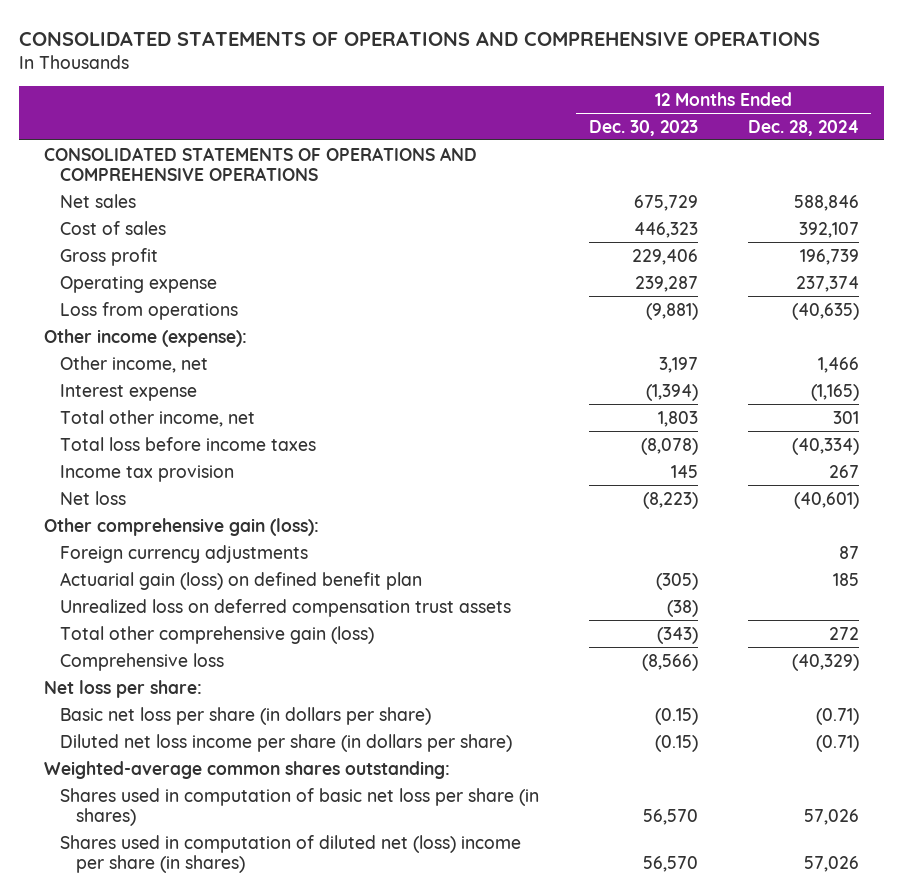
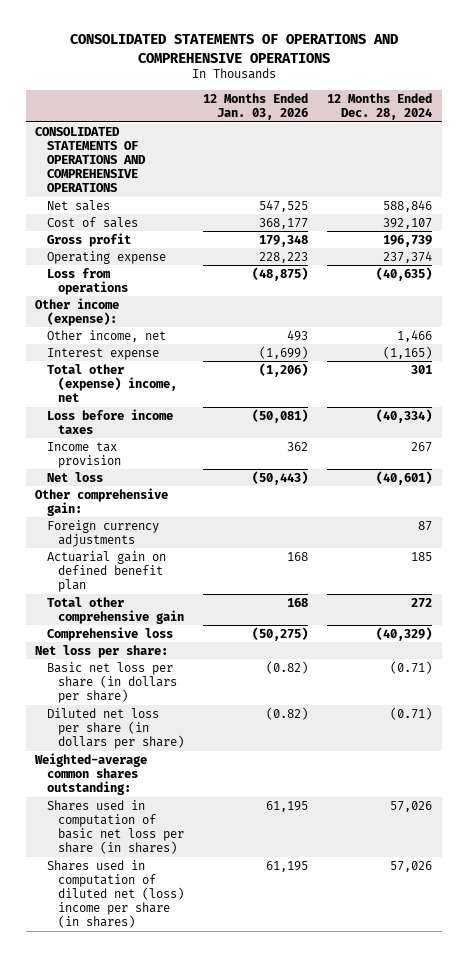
- | 12 Months Ended Dec. 30, 2023 | 12 Months Ended Dec. 28, 2024
+ | 12 Months Ended Jan. 03, 2026 | 12 Months Ended Dec. 28, 2024
- Total other income, net | 1,803 | 301
- Total loss before income taxes | (8,078) | (40,334)
+ Total other (expense) income, net | (1,206) | 301
+ Loss before income taxes | (50,081) | (40,334)
- Other comprehensive gain (loss):
+ Other comprehensive gain:
- Actuarial gain (loss) on defined benefit plan | (305) | 185
- Unrealized loss on deferred compensation trust assets | (38) |
- Total other comprehensive gain (loss) | (343) | 272
+ Actuarial gain on defined benefit plan | 168 | 185
+ Total other comprehensive gain | 168 | 272
- Diluted net loss income per share (in dollars per share) | (0.15) | (0.71)
+ Diluted net loss per share (in dollars per share) | (0.82) | (0.71)

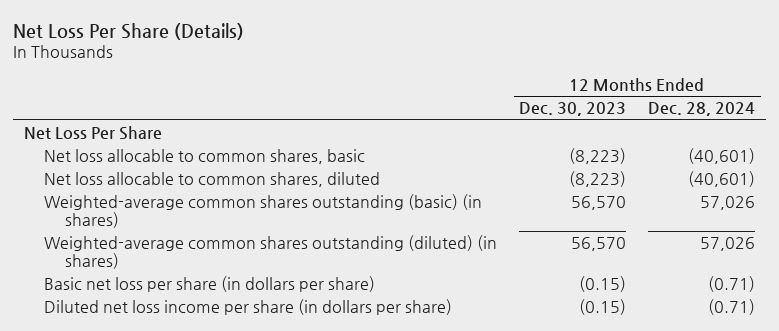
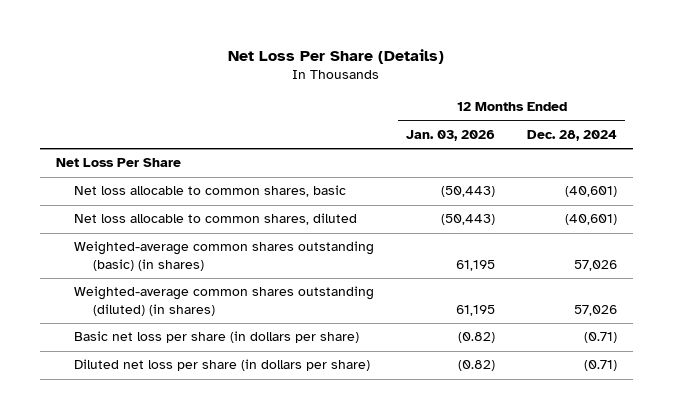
- | 12 Months Ended Dec. 30, 2023 | 12 Months Ended Dec. 28, 2024
+ | 12 Months Ended Jan. 03, 2026 | 12 Months Ended Dec. 28, 2024
- Diluted net loss income per share (in dollars per share) | (0.15) | (0.71)
+ Diluted net loss per share (in dollars per share) | (0.82) | (0.71)

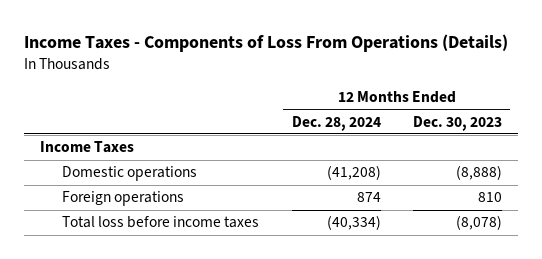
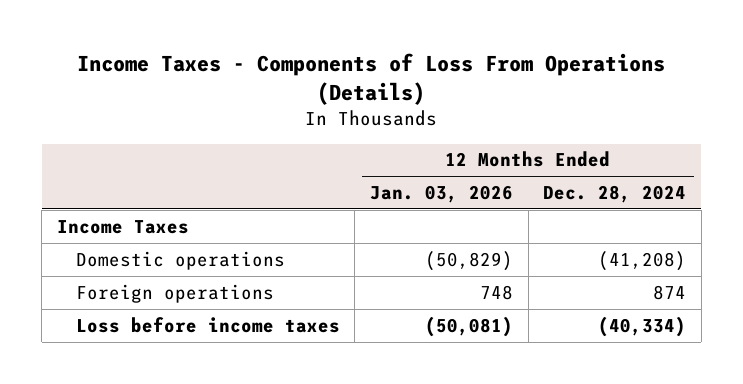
- | 12 Months Ended Dec. 28, 2024 | 12 Months Ended Dec. 30, 2023
+ | 12 Months Ended Jan. 03, 2026 | 12 Months Ended Dec. 28, 2024
- Total loss before income taxes | (40,334) | (8,078)
+ Loss before income taxes | (50,081) | (40,334)

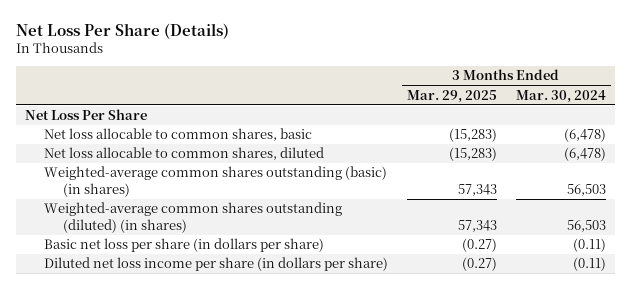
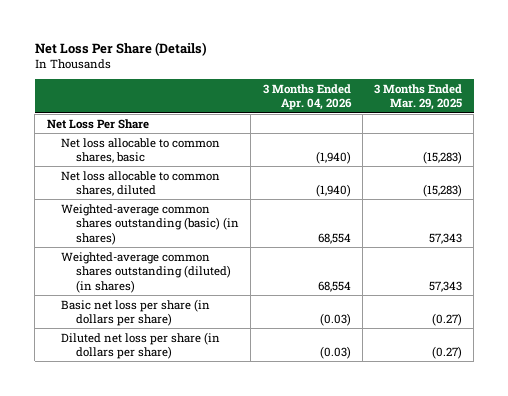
- | 3 Months Ended Mar. 29, 2025 | 3 Months Ended Mar. 30, 2024
+ | 3 Months Ended Apr. 04, 2026 | 3 Months Ended Mar. 29, 2025
- Diluted net loss income per share (in dollars per share) | (0.27) | (0.11)
+ Diluted net loss per share (in dollars per share) | (0.03) | (0.27)

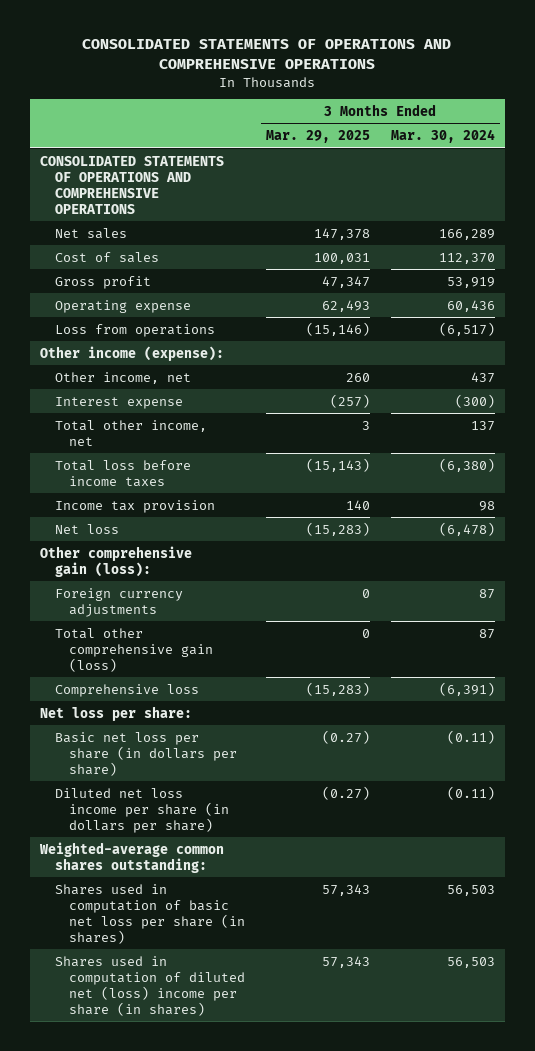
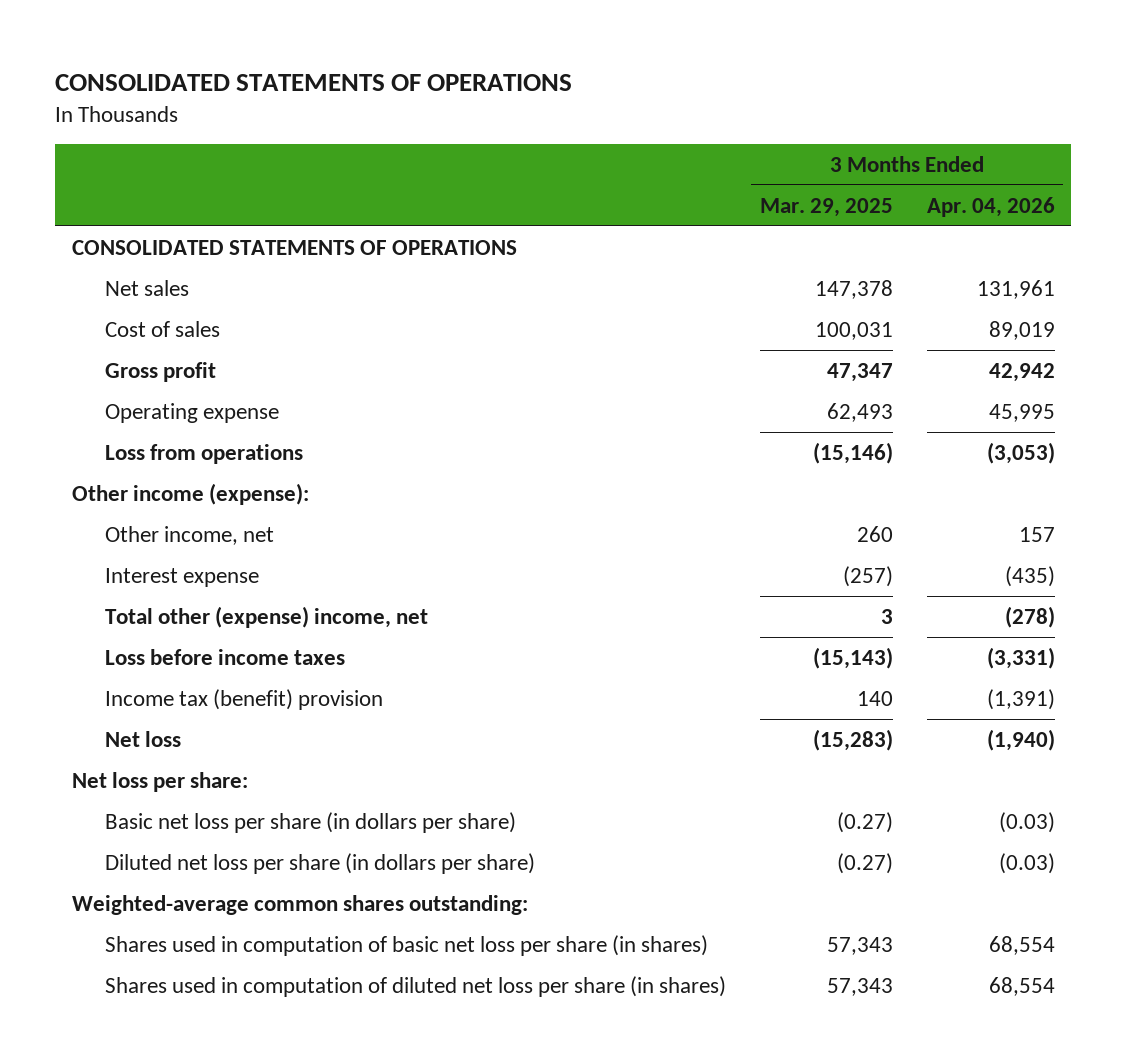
- CONSOLIDATED STATEMENTS OF OPERATIONS AND COMPREHENSIVE OPERATIONS
+ CONSOLIDATED STATEMENTS OF OPERATIONS
- | 3 Months Ended Mar. 29, 2025 | 3 Months Ended Mar. 30, 2024
+ | 3 Months Ended Mar. 29, 2025 | 3 Months Ended Apr. 04, 2026
- CONSOLIDATED STATEMENTS OF OPERATIONS AND COMPREHENSIVE OPERATIONS
+ CONSOLIDATED STATEMENTS OF OPERATIONS
- Total other income, net | 3 | 137
- Total loss before income taxes | (15,143) | (6,380)
- Income tax provision | 140 | 98
+ Total other (expense) income, net | 3 | (278)
+ Loss before income taxes | (15,143) | (3,331)
+ Income tax (benefit) provision | 140 | (1,391)
- Other comprehensive gain (loss):
- Foreign currency adjustments | 0 | 87
- Total other comprehensive gain (loss) | 0 | 87
- Comprehensive loss | (15,283) | (6,391)
- Diluted net loss income per share (in dollars per share) | (0.27) | (0.11)
+ Diluted net loss per share (in dollars per share) | (0.27) | (0.03)
- Shares used in computation of diluted net (loss) income per share (in shares) | 57,343 | 56,503
+ Shares used in computation of diluted net loss per share (in shares) | 57,343 | 68,554

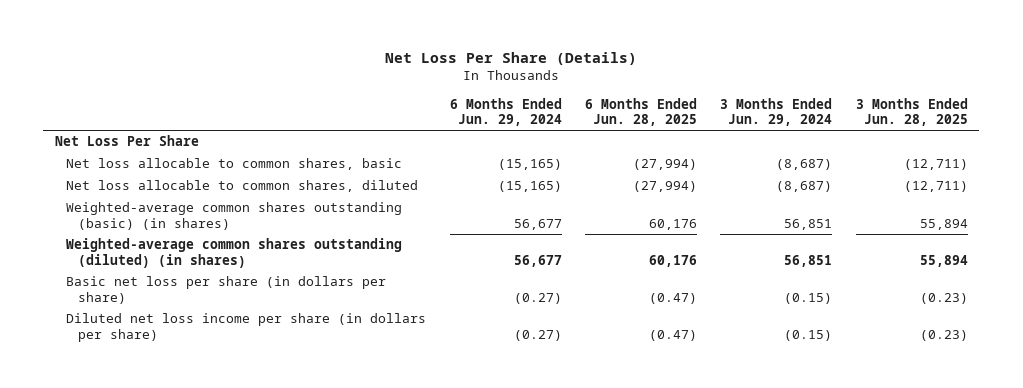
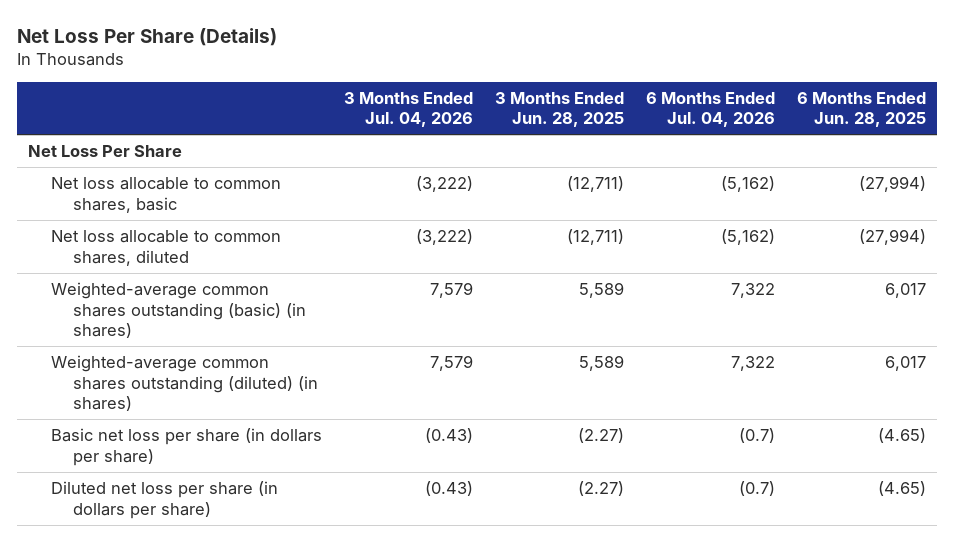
- | 6 Months Ended Jun. 29, 2024 | 6 Months Ended Jun. 28, 2025 | 3 Months Ended Jun. 29, 2024 | 3 Months Ended Jun. 28, 2025
+ | 3 Months Ended Jul. 04, 2026 | 3 Months Ended Jun. 28, 2025 | 6 Months Ended Jul. 04, 2026 | 6 Months Ended Jun. 28, 2025
- Weighted-average common shares outstanding (basic) (in shares) | 56,677 | 60,176 | 56,851 | 55,894
- Weighted-average common shares outstanding (diluted) (in shares) | 56,677 | 60,176 | 56,851 | 55,894
- Basic net loss per share (in dollars per share) | (0.27) | (0.47) | (0.15) | (0.23)
- Diluted net loss income per share (in dollars per share) | (0.27) | (0.47) | (0.15) | (0.23)
+ Weighted-average common shares outstanding (basic) (in shares) | 7,579 | 5,589 | 7,322 | 6,017
+ Weighted-average common shares outstanding (diluted) (in shares) | 7,579 | 5,589 | 7,322 | 6,017
+ Basic net loss per share (in dollars per share) | (0.43) | (2.27) | (0.7) | (4.65)
+ Diluted net loss per share (in dollars per share) | (0.43) | (2.27) | (0.7) | (4.65)

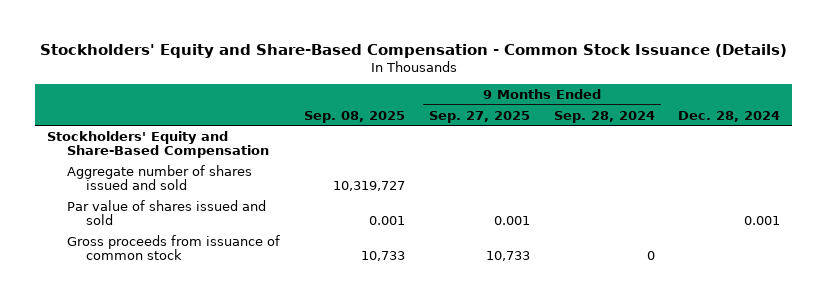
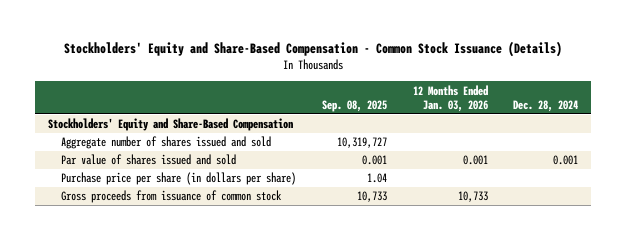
- | Sep. 08, 2025 | 9 Months Ended Sep. 27, 2025 | 9 Months Ended Sep. 28, 2024 | Dec. 28, 2024
+ | Sep. 08, 2025 | 12 Months Ended Jan. 03, 2026 | Dec. 28, 2024
+ Purchase price per share (in dollars per share) | 1.04 | |

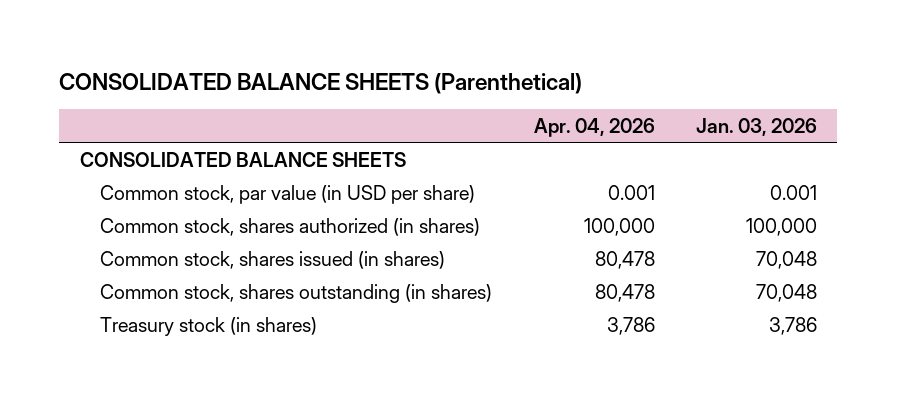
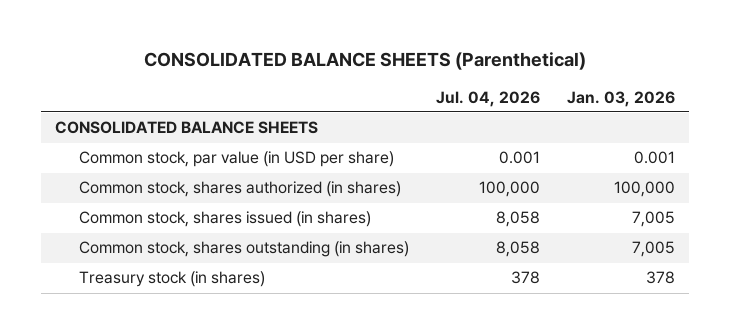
- | Apr. 04, 2026 | Jan. 03, 2026
+ | Jul. 04, 2026 | Jan. 03, 2026
- Common stock, shares issued (in shares) | 80,478 | 70,048
- Common stock, shares outstanding (in shares) | 80,478 | 70,048
- Treasury stock (in shares) | 3,786 | 3,786
+ Common stock, shares issued (in shares) | 8,058 | 7,005
+ Common stock, shares outstanding (in shares) | 8,058 | 7,005
+ Treasury stock (in shares) | 378 | 378

